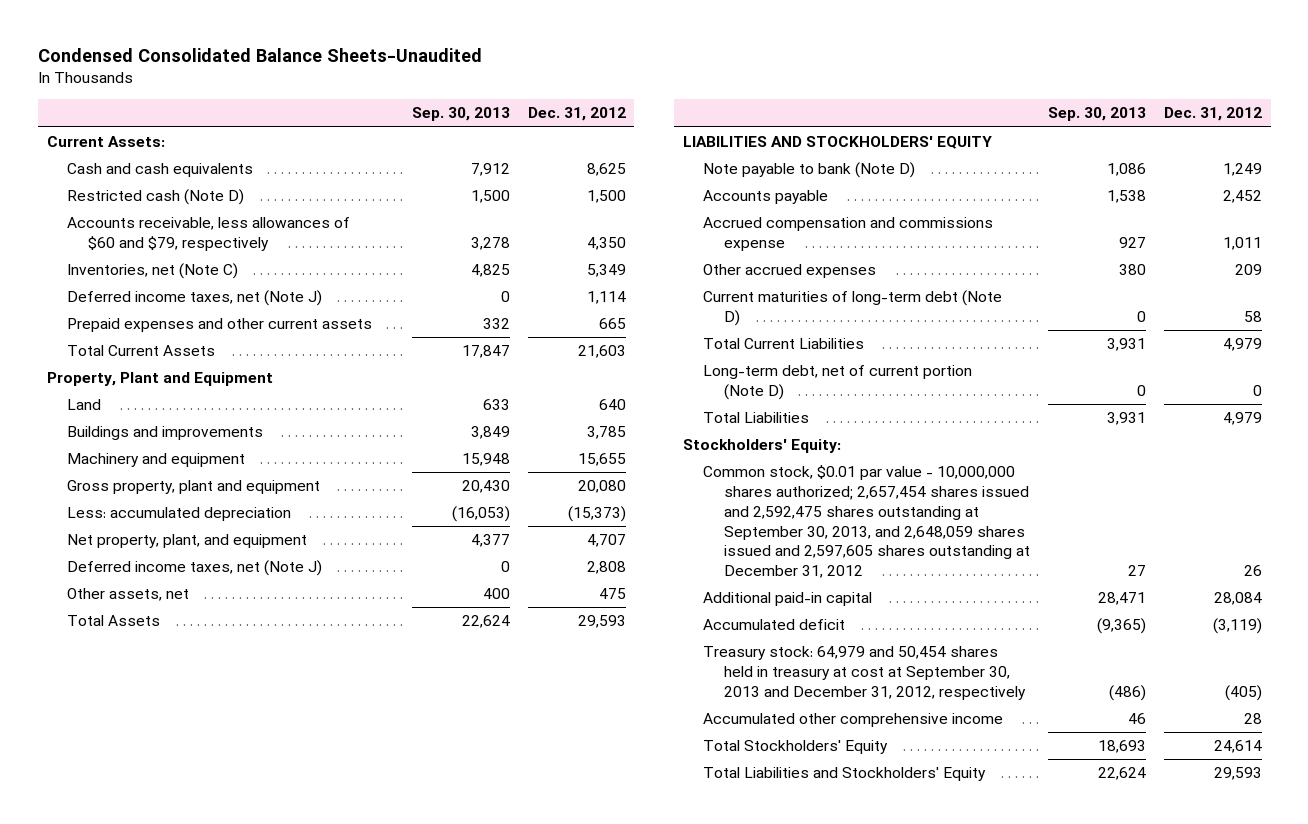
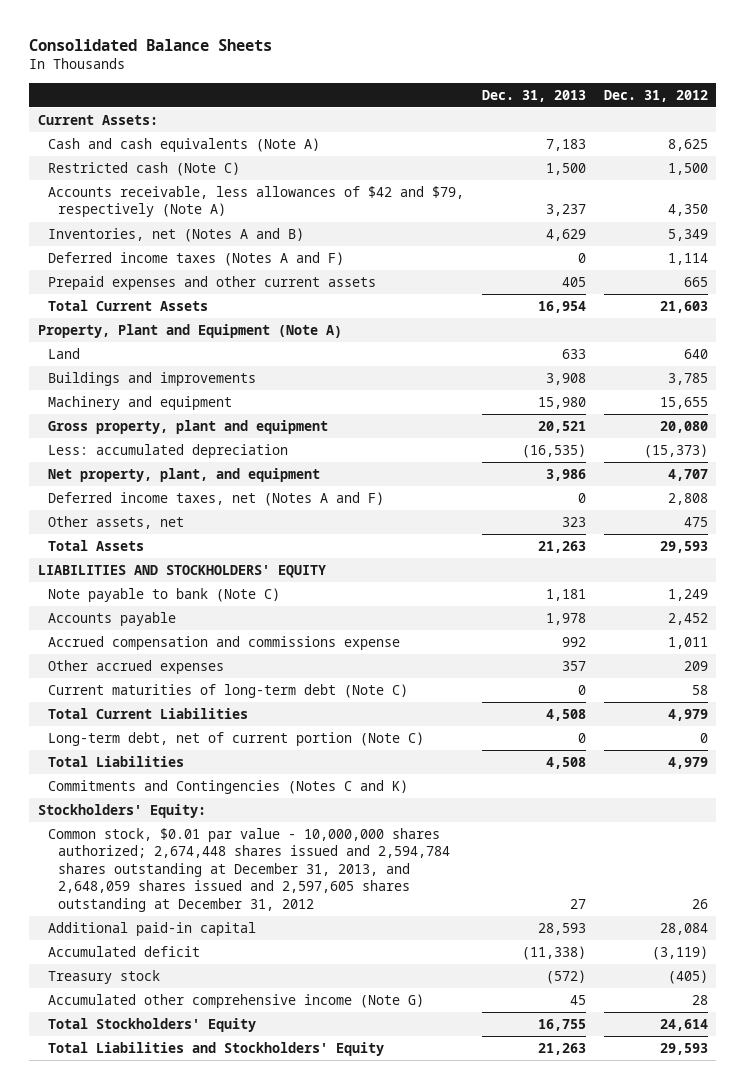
- Condensed Consolidated Balance Sheets-Unaudited
+ Consolidated Balance Sheets
- | Sep. 30, 2013 | Dec. 31, 2012
+ | Dec. 31, 2013 | Dec. 31, 2012
- Cash and cash equivalents | 7,912 | 8,625
- Restricted cash (Note D) | 1,500 | 1,500
- Accounts receivable, less allowances of $60 and $79, respectively | 3,278 | 4,350
- Inventories, net (Note C) | 4,825 | 5,349
- Deferred income taxes, net (Note J) | 0 | 1,114
+ Cash and cash equivalents (Note A) | 7,183 | 8,625
+ Restricted cash (Note C) | 1,500 | 1,500
+ Accounts receivable, less allowances of $42 and $79, respectively (Note A) | 3,237 | 4,350
+ Inventories, net (Notes A and B) | 4,629 | 5,349
+ Deferred income taxes (Notes A and F) | 0 | 1,114
- Property, Plant and Equipment
+ Property, Plant and Equipment (Note A)
- Deferred income taxes, net (Note J) | 0 | 2,808
+ Deferred income taxes, net (Notes A and F) | 0 | 2,808
- Note payable to bank (Note D) | 1,086 | 1,249
+ Note payable to bank (Note C) | 1,181 | 1,249
- Current maturities of long-term debt (Note D) | 0 | 58
+ Current maturities of long-term debt (Note C) | 0 | 58
- Long-term debt, net of current portion (Note D) | 0 | 0
+ Long-term debt, net of current portion (Note C) | 0 | 0
+ Commitments and Contingencies (Notes C and K)
- Common stock, $0.01 par value - 10,000,000 shares authorized; 2,657,454 shares issued and 2,592,475 shares outstanding at September 30, 2013, and 2,648,059 shares issued and 2,597,605 shares outstanding at December 31, 2012 | 27 | 26
+ Common stock, $0.01 par value - 10,000,000 shares authorized; 2,674,448 shares issued and 2,594,784 shares outstanding at December 31, 2013, and 2,648,059 shares issued and 2,597,605 shares outstanding at December 31, 2012 | 27 | 26
- Treasury stock: 64,979 and 50,454 shares held in treasury at cost at September 30, 2013 and December 31, 2012, respectively | (486) | (405)
- Accumulated other comprehensive income | 46 | 28
+ Treasury stock | (572) | (405)
+ Accumulated other comprehensive income (Note G) | 45 | 28

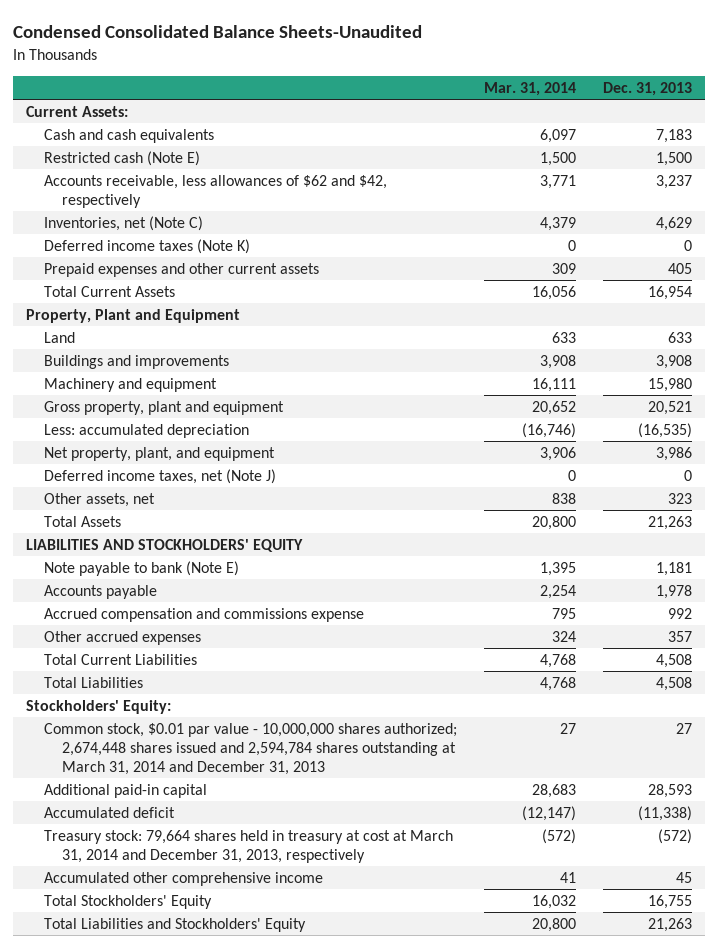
- Consolidated Balance Sheets
+ Condensed Consolidated Balance Sheets-Unaudited
- | Dec. 31, 2013 | Dec. 31, 2012
+ | Mar. 31, 2014 | Dec. 31, 2013
- Cash and cash equivalents (Note A) | 7,183 | 8,625
- Restricted cash (Note C) | 1,500 | 1,500
- Accounts receivable, less allowances of $42 and $79, respectively (Note A) | 3,237 | 4,350
- Inventories, net (Notes A and B) | 4,629 | 5,349
- Deferred income taxes (Notes A and F) | 0 | 1,114
+ Cash and cash equivalents | 6,097 | 7,183
+ Restricted cash (Note E) | 1,500 | 1,500
+ Accounts receivable, less allowances of $62 and $42, respectively | 3,771 | 3,237
+ Inventories, net (Note C) | 4,379 | 4,629
+ Deferred income taxes (Note K) | 0 | 0
- Property, Plant and Equipment (Note A)
+ Property, Plant and Equipment
- Deferred income taxes, net (Notes A and F) | 0 | 2,808
+ Deferred income taxes, net (Note J) | 0 | 0
- Note payable to bank (Note C) | 1,181 | 1,249
+ Note payable to bank (Note E) | 1,395 | 1,181
- Current maturities of long-term debt (Note C) | 0 | 58
- Long-term debt, net of current portion (Note C) | 0 | 0
- Commitments and Contingencies (Notes C and K)
- Common stock, $0.01 par value - 10,000,000 shares authorized; 2,674,448 shares issued and 2,594,784 shares outstanding at December 31, 2013, and 2,648,059 shares issued and 2,597,605 shares outstanding at December 31, 2012 | 27 | 26
+ Common stock, $0.01 par value - 10,000,000 shares authorized; 2,674,448 shares issued and 2,594,784 shares outstanding at March 31, 2014 and December 31, 2013 | 27 | 27
- Treasury stock | (572) | (405)
- Accumulated other comprehensive income (Note G) | 45 | 28
+ Treasury stock: 79,664 shares held in treasury at cost at March 31, 2014 and December 31, 2013, respectively | (572) | (572)
+ Accumulated other comprehensive income | 41 | 45

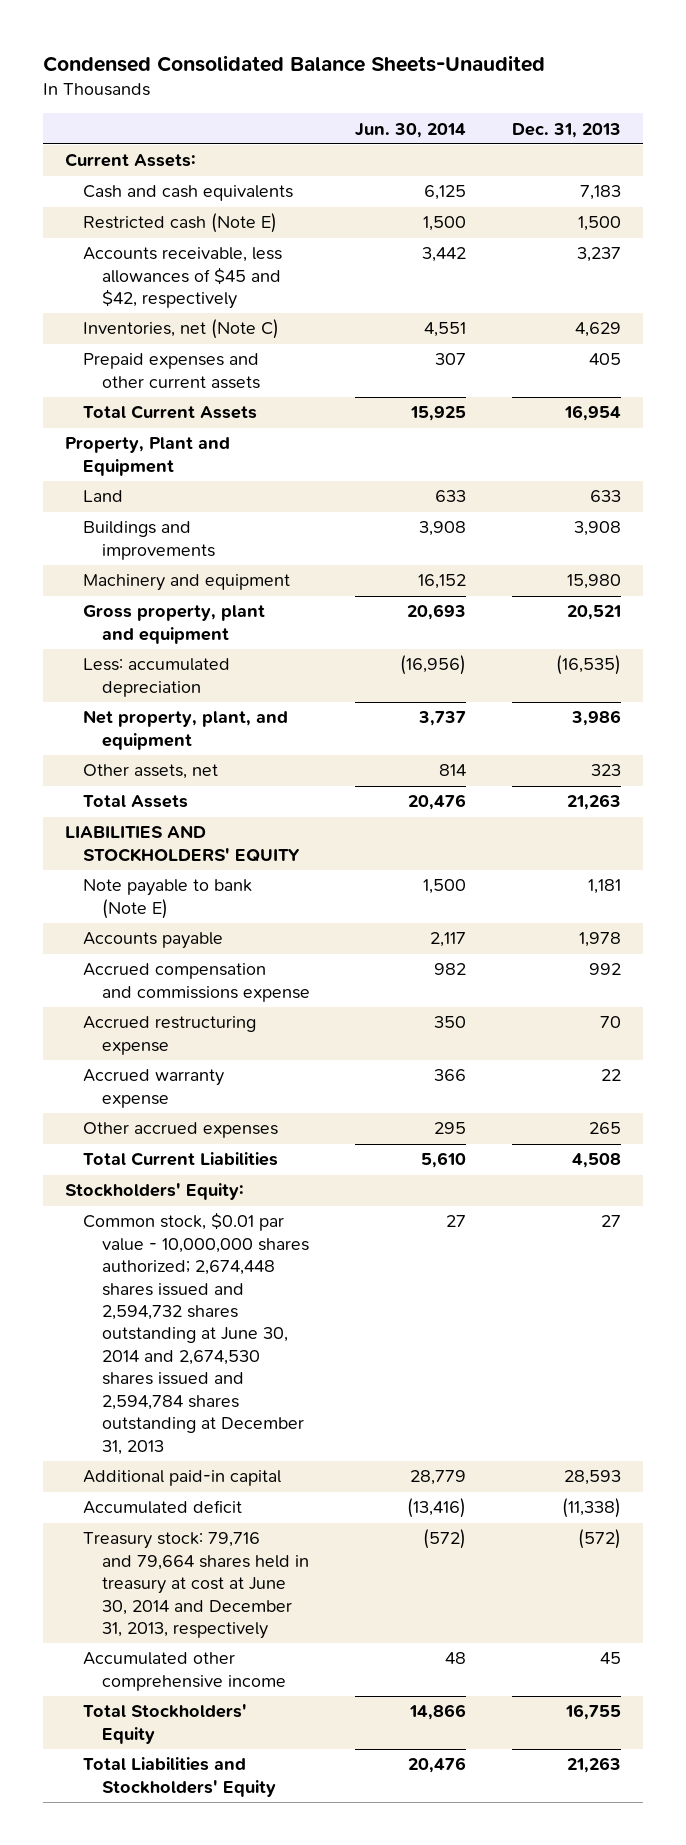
- | Mar. 31, 2014 | Dec. 31, 2013
+ | Jun. 30, 2014 | Dec. 31, 2013
- Accounts receivable, less allowances of $62 and $42, respectively | 3,771 | 3,237
+ Accounts receivable, less allowances of $45 and $42, respectively | 3,442 | 3,237
- Deferred income taxes (Note K) | 0 | 0
- Deferred income taxes, net (Note J) | 0 | 0
- Other accrued expenses | 324 | 357
+ Accrued restructuring expense | 350 | 70
+ Accrued warranty expense | 366 | 22
+ Other accrued expenses | 295 | 265
- Total Liabilities | 4,768 | 4,508
- Common stock, $0.01 par value - 10,000,000 shares authorized; 2,674,448 shares issued and 2,594,784 shares outstanding at March 31, 2014 and December 31, 2013 | 27 | 27
+ Common stock, $0.01 par value - 10,000,000 shares authorized; 2,674,448 shares issued and 2,594,732 shares outstanding at June 30, 2014 and 2,674,530 shares issued and 2,594,784 shares outstanding at December 31, 2013 | 27 | 27
- Treasury stock: 79,664 shares held in treasury at cost at March 31, 2014 and December 31, 2013, respectively | (572) | (572)
+ Treasury stock: 79,716 and 79,664 shares held in treasury at cost at June 30, 2014 and December 31, 2013, respectively | (572) | (572)

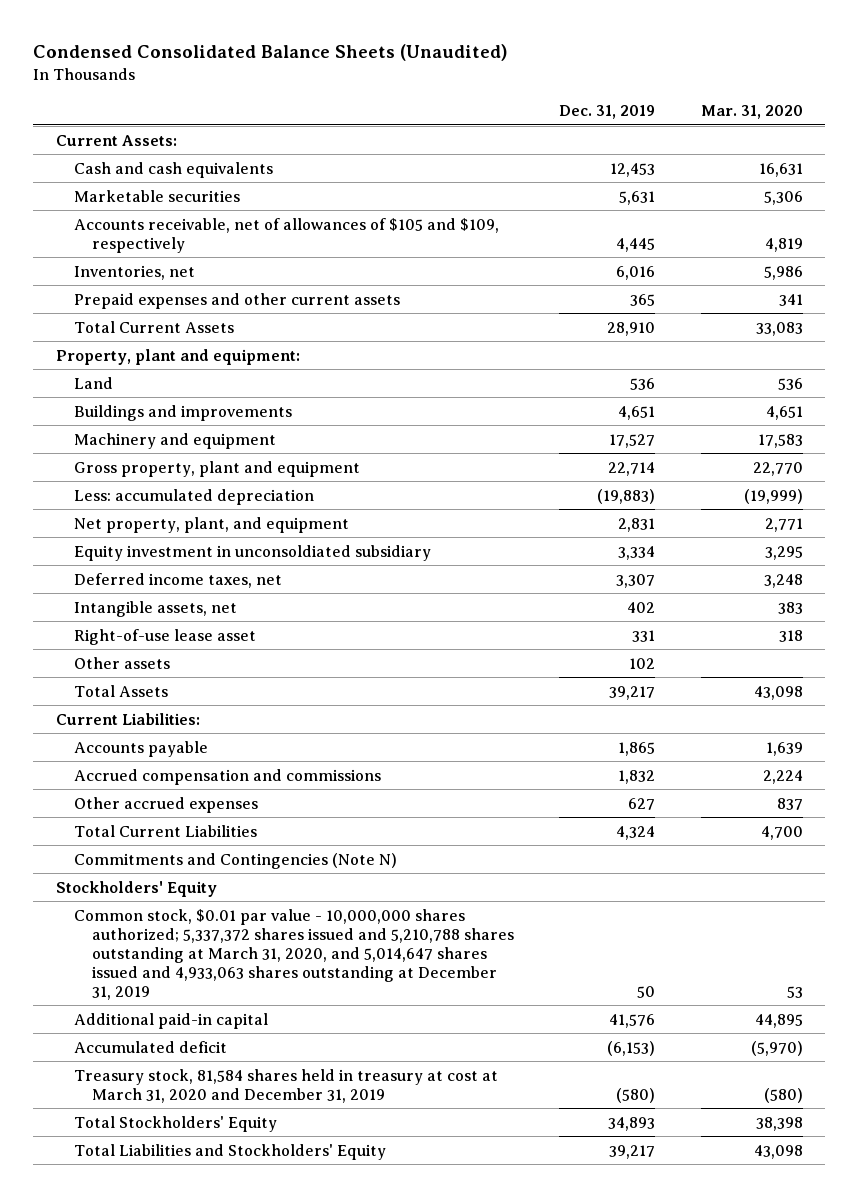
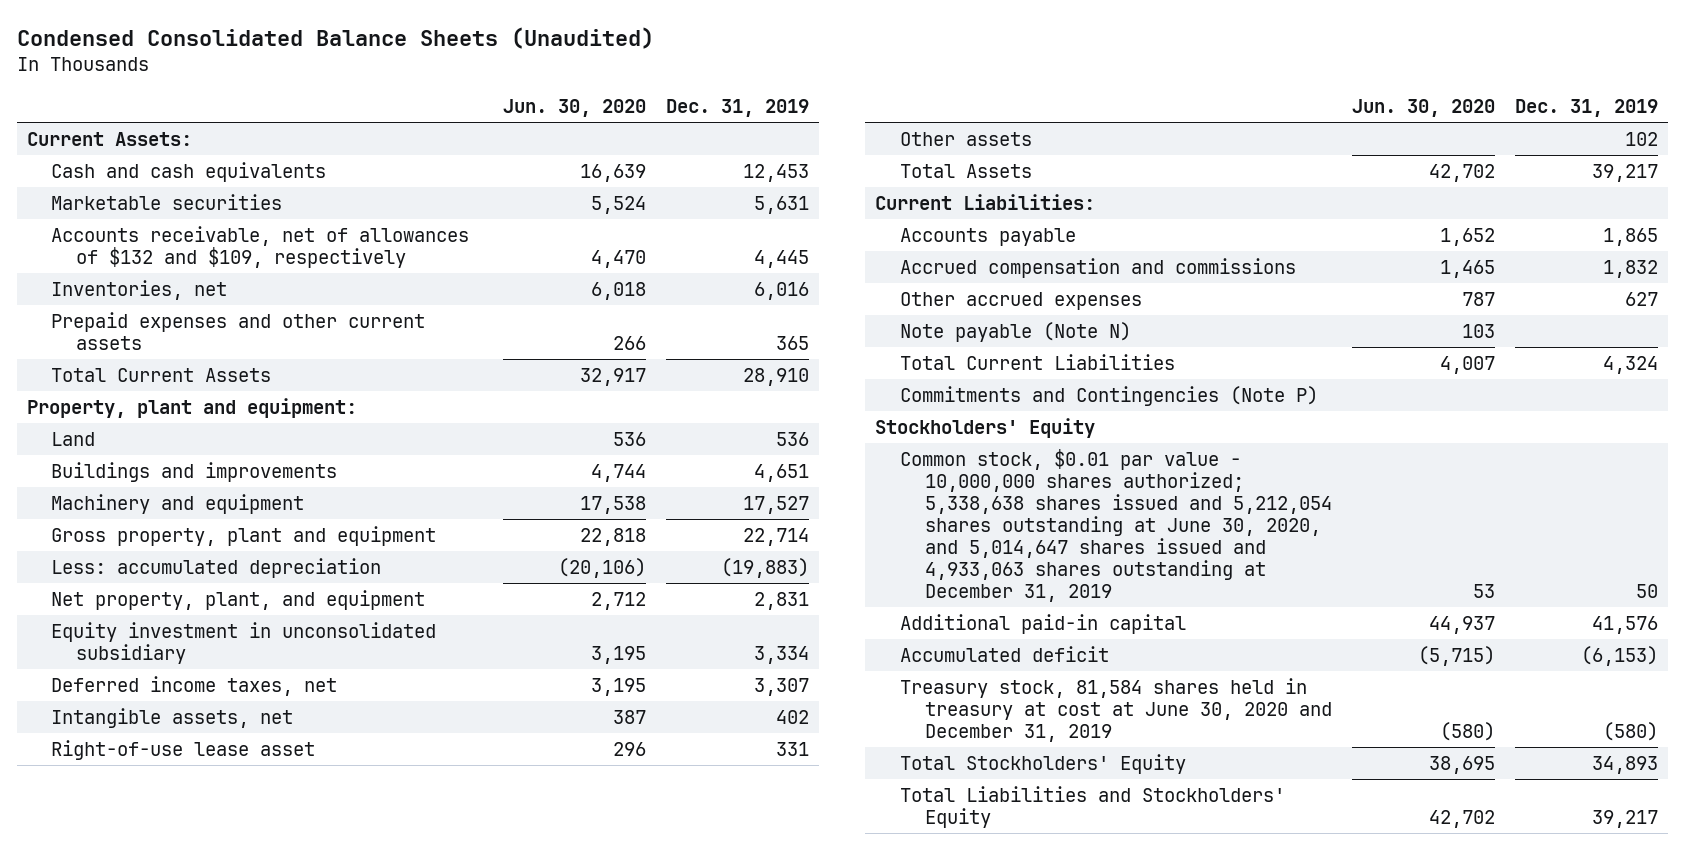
- | Dec. 31, 2019 | Mar. 31, 2020
+ | Jun. 30, 2020 | Dec. 31, 2019
- Accounts receivable, net of allowances of $105 and $109, respectively | 4,445 | 4,819
+ Accounts receivable, net of allowances of $132 and $109, respectively | 4,470 | 4,445
- Equity investment in unconsoldiated subsidiary | 3,334 | 3,295
+ Equity investment in unconsolidated subsidiary | 3,195 | 3,334
+ Note payable (Note N) | 103 |
- Commitments and Contingencies (Note N)
+ Commitments and Contingencies (Note P)
- Common stock, $0.01 par value - 10,000,000 shares authorized; 5,337,372 shares issued and 5,210,788 shares outstanding at March 31, 2020, and 5,014,647 shares issued and 4,933,063 shares outstanding at December 31, 2019 | 50 | 53
+ Common stock, $0.01 par value - 10,000,000 shares authorized; 5,338,638 shares issued and 5,212,054 shares outstanding at June 30, 2020, and 5,014,647 shares issued and 4,933,063 shares outstanding at December 31, 2019 | 53 | 50
- Treasury stock, 81,584 shares held in treasury at cost at March 31, 2020 and December 31, 2019 | (580) | (580)
+ Treasury stock, 81,584 shares held in treasury at cost at June 30, 2020 and December 31, 2019 | (580) | (580)

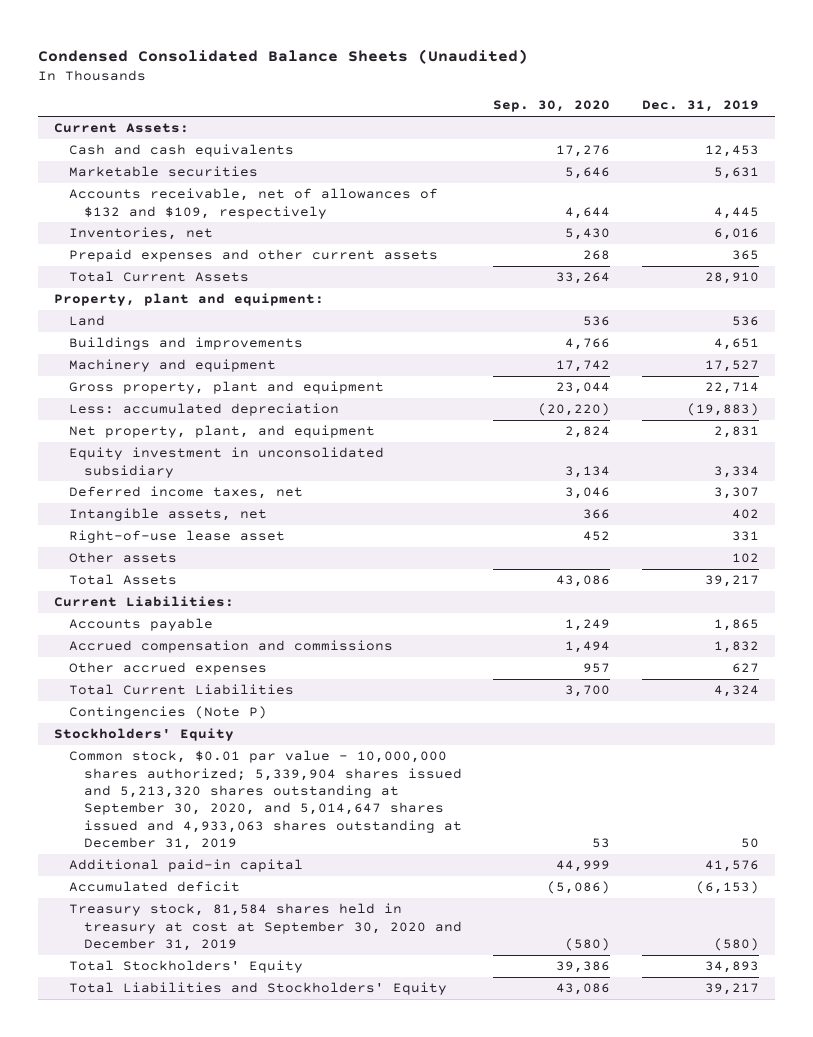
- | Jun. 30, 2020 | Dec. 31, 2019
+ | Sep. 30, 2020 | Dec. 31, 2019
- Note payable (Note N) | 103 |
- Commitments and Contingencies (Note P)
+ Contingencies (Note P)
- Common stock, $0.01 par value - 10,000,000 shares authorized; 5,338,638 shares issued and 5,212,054 shares outstanding at June 30, 2020, and 5,014,647 shares issued and 4,933,063 shares outstanding at December 31, 2019 | 53 | 50
+ Common stock, $0.01 par value - 10,000,000 shares authorized; 5,339,904 shares issued and 5,213,320 shares outstanding at September 30, 2020, and 5,014,647 shares issued and 4,933,063 shares outstanding at December 31, 2019 | 53 | 50
- Treasury stock, 81,584 shares held in treasury at cost at June 30, 2020 and December 31, 2019 | (580) | (580)
+ Treasury stock, 81,584 shares held in treasury at cost at September 30, 2020 and December 31, 2019 | (580) | (580)

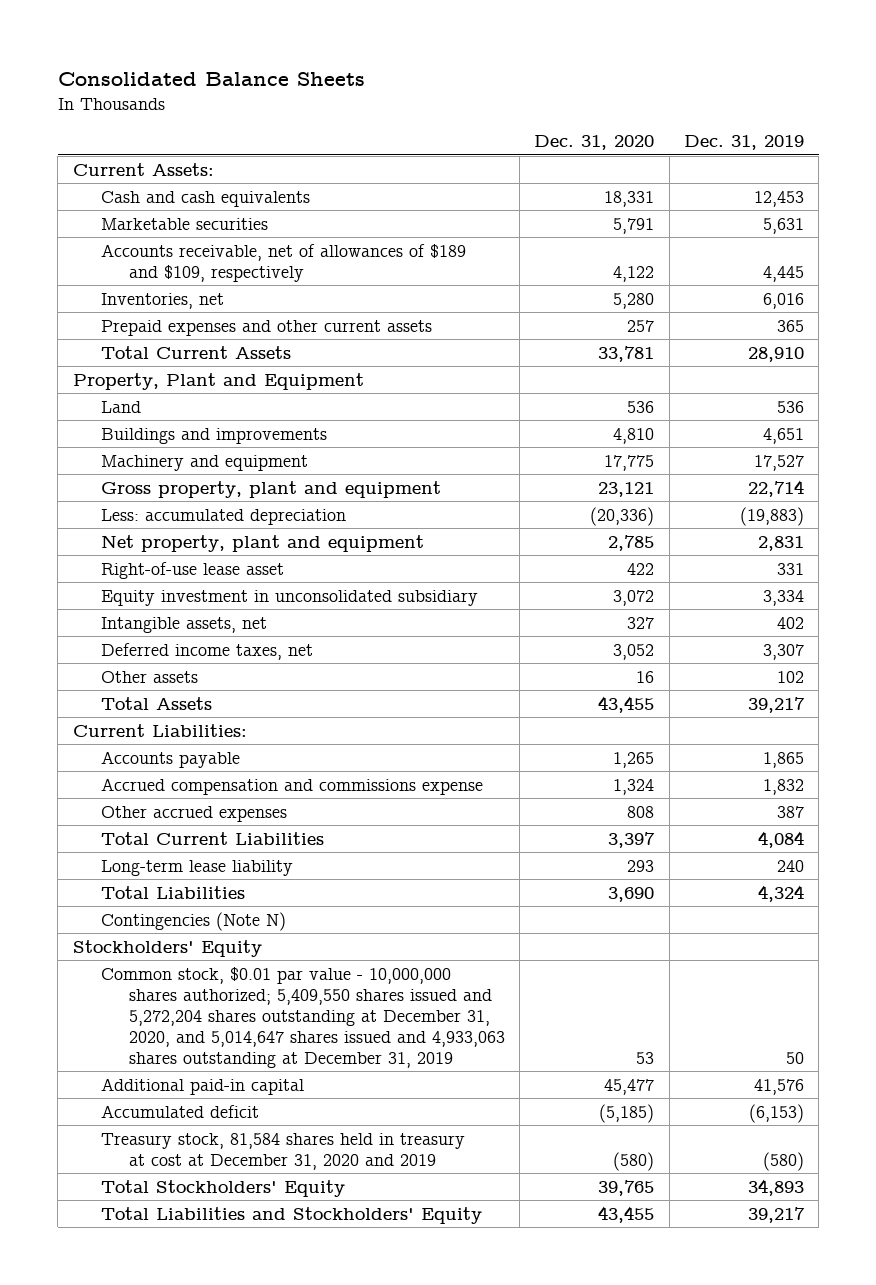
- Condensed Consolidated Balance Sheets (Unaudited)
+ Consolidated Balance Sheets
- | Sep. 30, 2020 | Dec. 31, 2019
+ | Dec. 31, 2020 | Dec. 31, 2019
- Accounts receivable, net of allowances of $132 and $109, respectively | 4,644 | 4,445
+ Accounts receivable, net of allowances of $189 and $109, respectively | 4,122 | 4,445
- Property, plant and equipment:
+ Property, Plant and Equipment
- Net property, plant, and equipment | 2,824 | 2,831
+ Net property, plant and equipment | 2,785 | 2,831
moved up: Right-of-use lease asset | 422 | 331
moved down: Deferred income taxes, net | 3,052 | 3,307
- Accrued compensation and commissions | 1,494 | 1,832
- Other accrued expenses | 957 | 627
- Total Current Liabilities | 3,700 | 4,324
- Contingencies (Note P)
+ Accrued compensation and commissions expense | 1,324 | 1,832
+ Other accrued expenses | 808 | 387
+ Total Current Liabilities | 3,397 | 4,084
+ Long-term lease liability | 293 | 240
+ Total Liabilities | 3,690 | 4,324
+ Contingencies (Note N)
- Common stock, $0.01 par value - 10,000,000 shares authorized; 5,339,904 shares issued and 5,213,320 shares outstanding at September 30, 2020, and 5,014,647 shares issued and 4,933,063 shares outstanding at December 31, 2019 | 53 | 50
+ Common stock, $0.01 par value - 10,000,000 shares authorized; 5,409,550 shares issued and 5,272,204 shares outstanding at December 31, 2020, and 5,014,647 shares issued and 4,933,063 shares outstanding at December 31, 2019 | 53 | 50
- Treasury stock, 81,584 shares held in treasury at cost at September 30, 2020 and December 31, 2019 | (580) | (580)
+ Treasury stock, 81,584 shares held in treasury at cost at December 31, 2020 and 2019 | (580) | (580)

